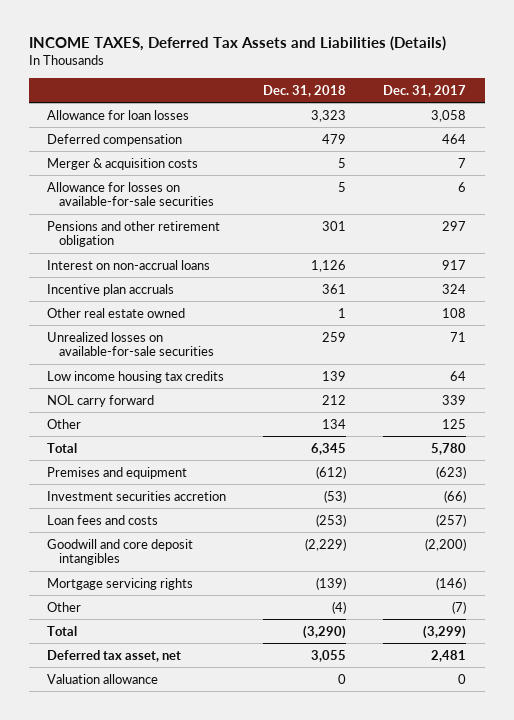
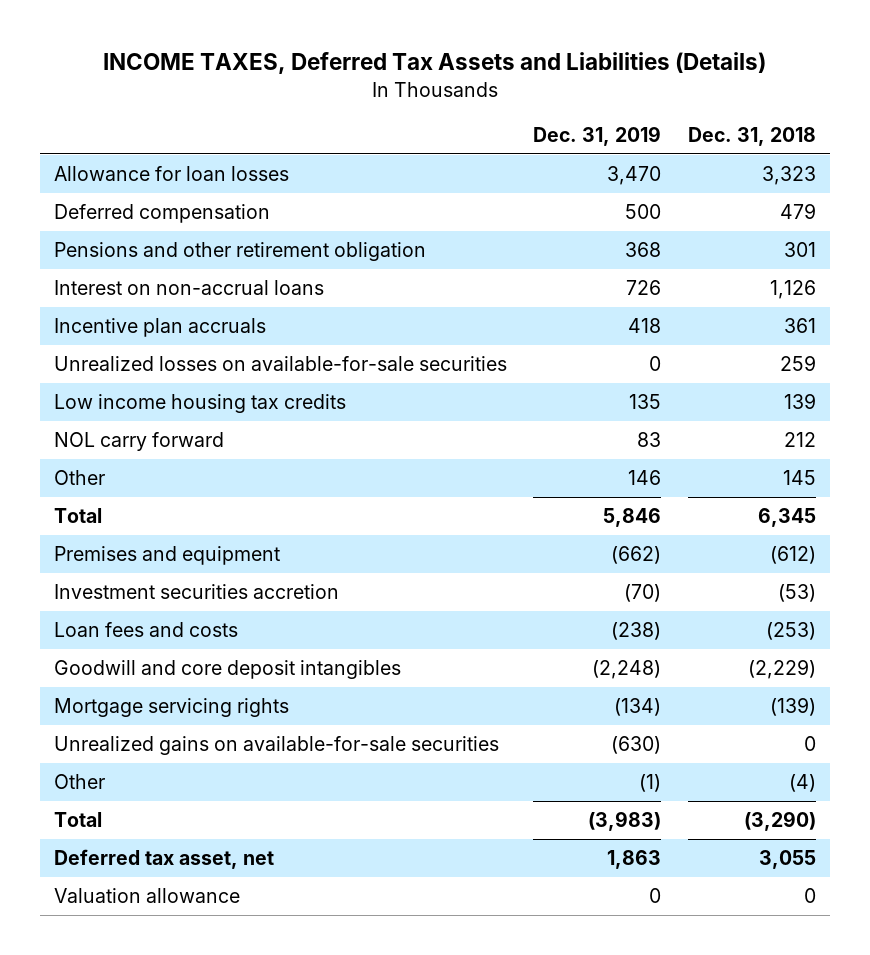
- | Dec. 31, 2018 | Dec. 31, 2017
+ | Dec. 31, 2019 | Dec. 31, 2018
- Merger & acquisition costs | 5 | 7
- Allowance for losses on available-for-sale securities | 5 | 6
- Other real estate owned | 1 | 108
- Other | 134 | 125
+ Other | 146 | 145
+ Unrealized gains on available-for-sale securities | (630) | 0

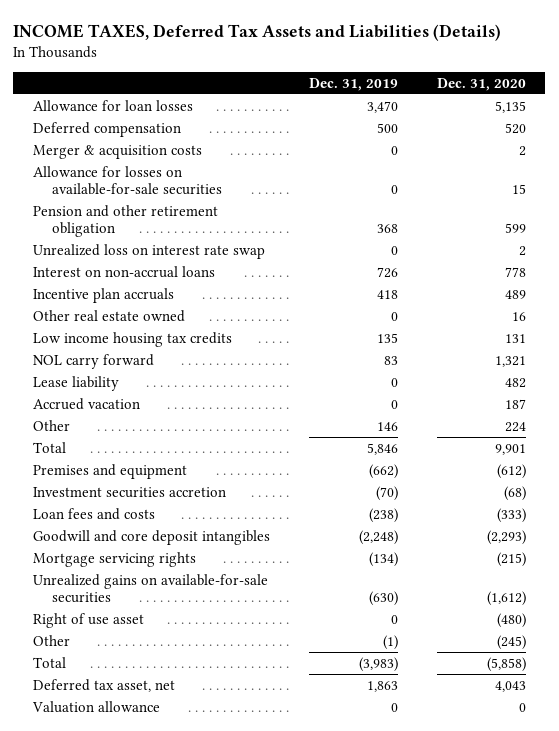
- | Dec. 31, 2019 | Dec. 31, 2018
+ | Dec. 31, 2019 | Dec. 31, 2020
- Pensions and other retirement obligation | 368 | 301
+ Merger & acquisition costs | 0 | 2
+ Allowance for losses on available-for-sale securities | 0 | 15
+ Pension and other retirement obligation | 368 | 599
+ Unrealized loss on interest rate swap | 0 | 2
- Unrealized losses on available-for-sale securities | 0 | 259
+ Other real estate owned | 0 | 16
+ Lease liability | 0 | 482
+ Accrued vacation | 0 | 187
+ Right of use asset | 0 | (480)

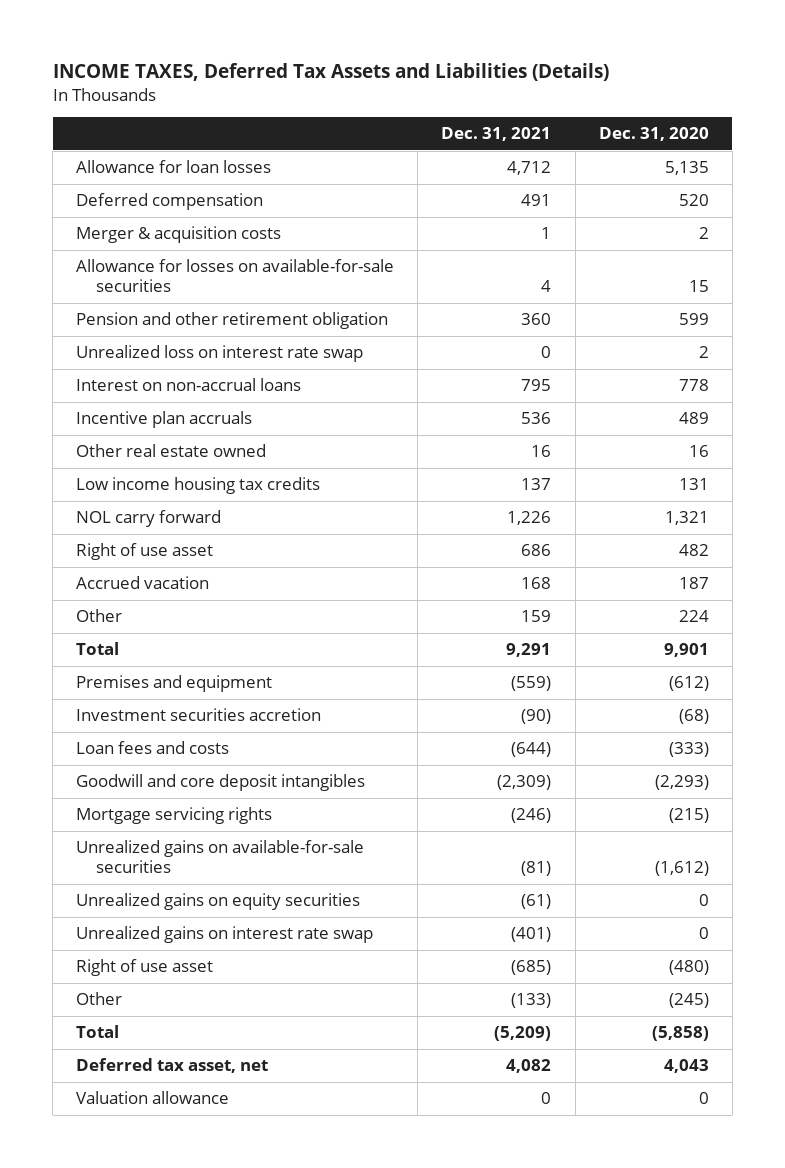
- | Dec. 31, 2019 | Dec. 31, 2020
+ | Dec. 31, 2021 | Dec. 31, 2020
- Lease liability | 0 | 482
+ Right of use asset | 686 | 482
+ Unrealized gains on equity securities | (61) | 0
+ Unrealized gains on interest rate swap | (401) | 0

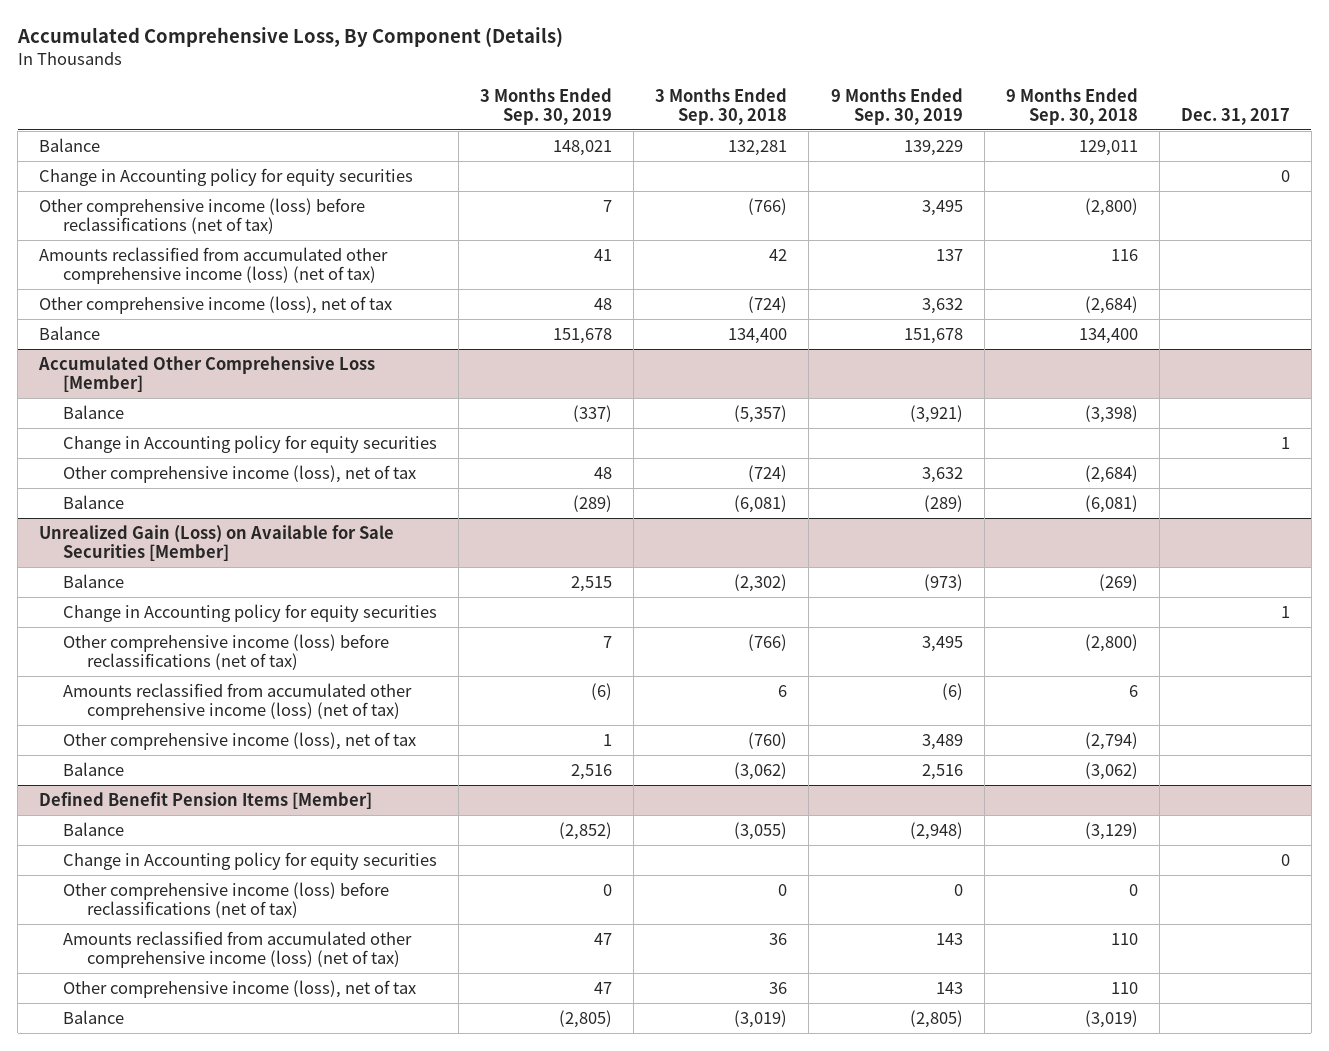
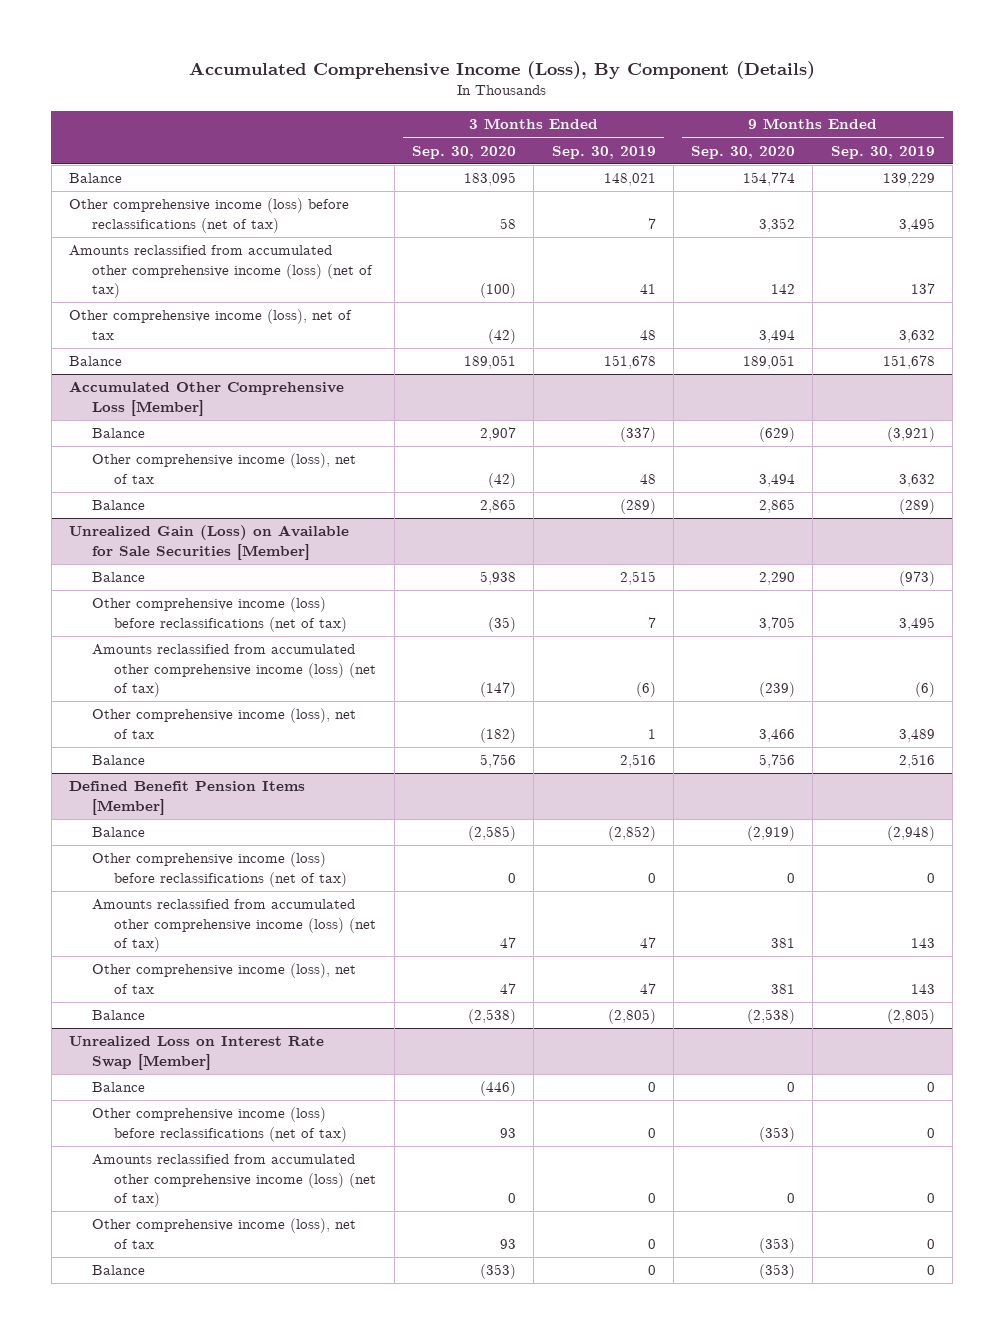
- Accumulated Comprehensive Loss, By Component (Details)
+ Accumulated Comprehensive Income (Loss), By Component (Details)
- | 3 Months Ended Sep. 30, 2019 | 3 Months Ended Sep. 30, 2018 | 9 Months Ended Sep. 30, 2019 | 9 Months Ended Sep. 30, 2018 | Dec. 31, 2017
+ | 3 Months Ended Sep. 30, 2020 | 3 Months Ended Sep. 30, 2019 | 9 Months Ended Sep. 30, 2020 | 9 Months Ended Sep. 30, 2019
- Change in Accounting policy for equity securities | | | | | 0
@ Accumulated Other Comprehensive Loss [Member]
- Change in Accounting policy for equity securities | | | | | 1
@ Unrealized Gain (Loss) on Available for Sale Securities [Member]
- Change in Accounting policy for equity securities | | | | | 1
@ Defined Benefit Pension Items [Member]
- Change in Accounting policy for equity securities | | | | | 0
+ Unrealized Loss on Interest Rate Swap [Member]
+ Balance | (446) | 0 | 0 | 0
+ Other comprehensive income (loss) before reclassifications (net of tax) | 93 | 0 | (353) | 0
+ Amounts reclassified from accumulated other comprehensive income (loss) (net of tax) | 0 | 0 | 0 | 0
+ Other comprehensive income (loss), net of tax | 93 | 0 | (353) | 0
+ Balance | (353) | 0 | (353) | 0

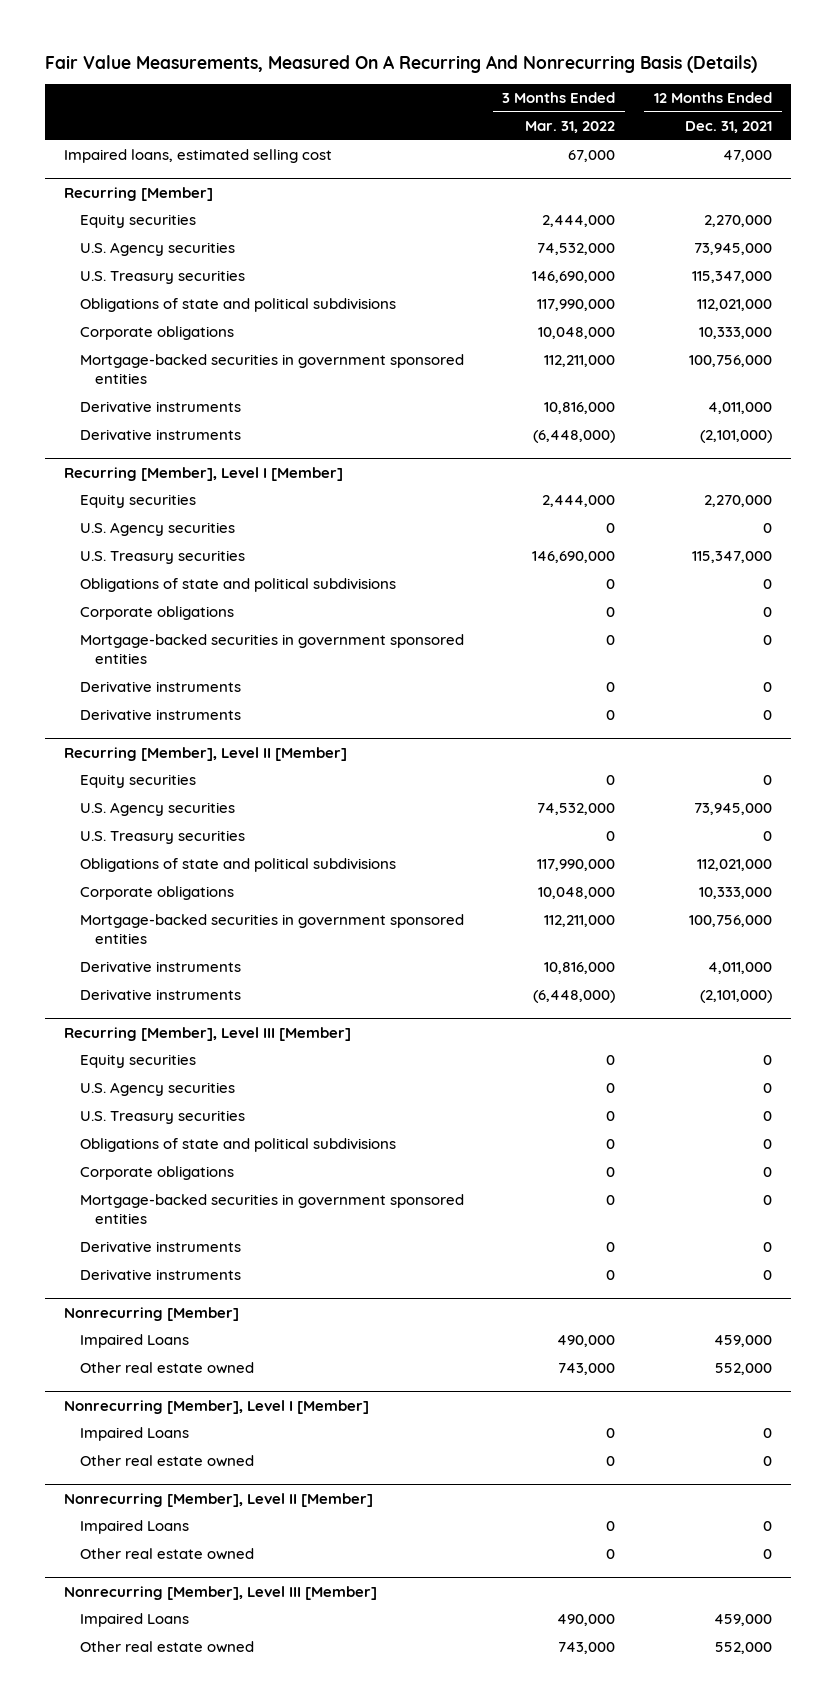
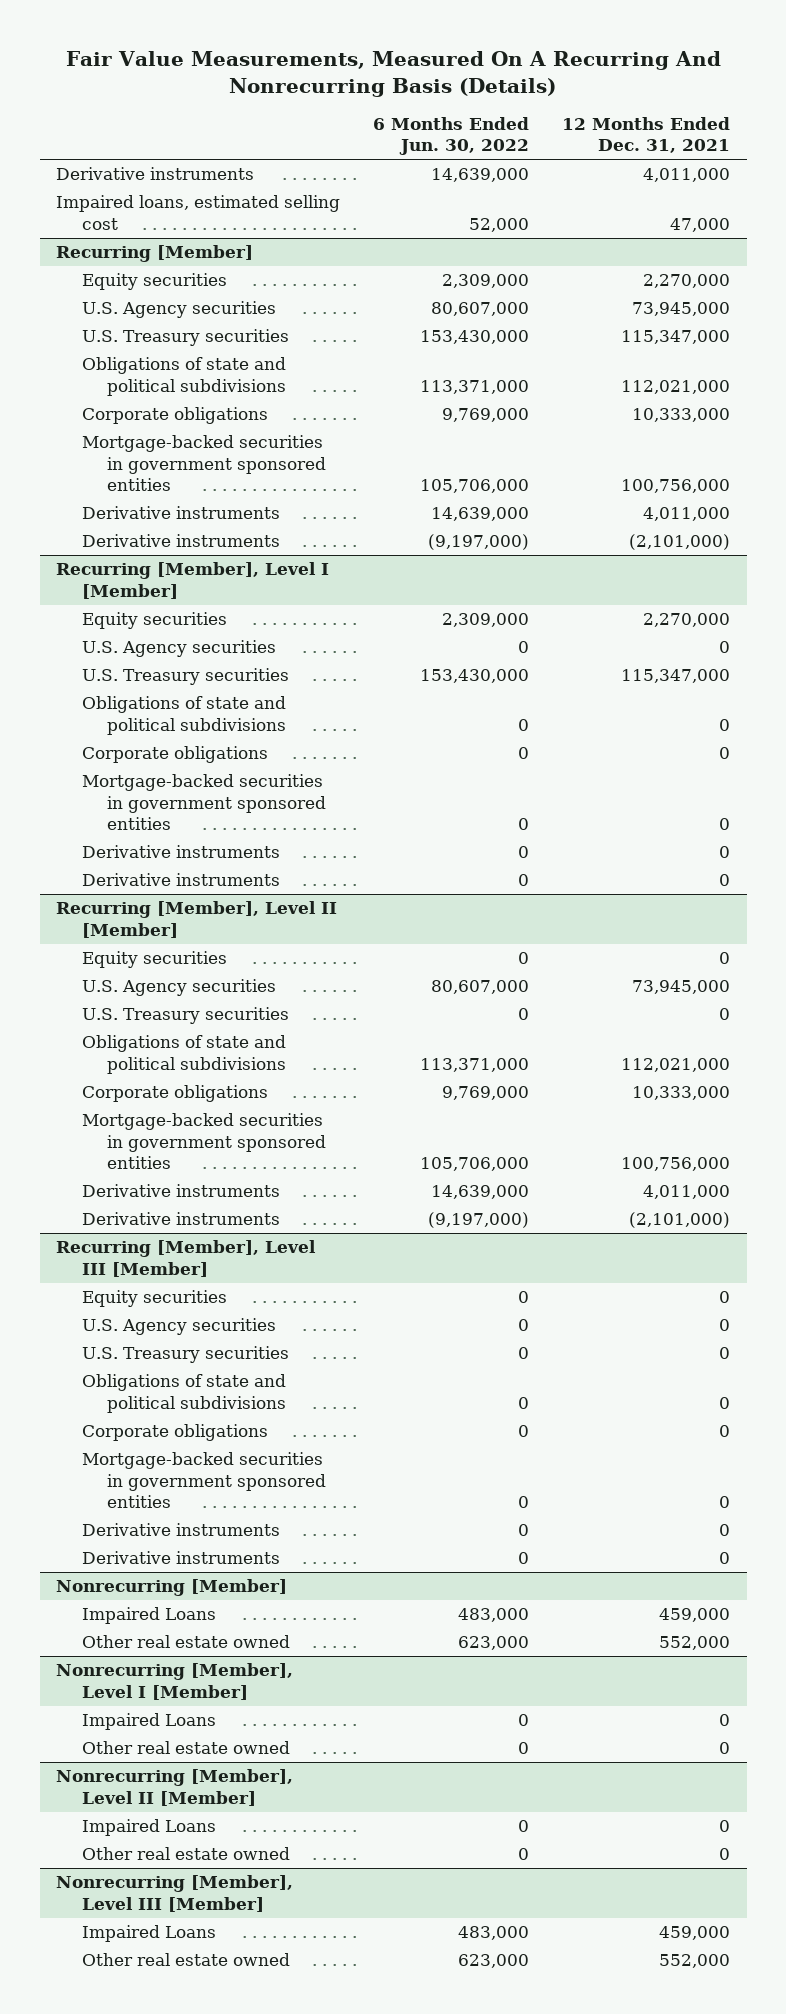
- | 3 Months Ended Mar. 31, 2022 | 12 Months Ended Dec. 31, 2021
+ | 6 Months Ended Jun. 30, 2022 | 12 Months Ended Dec. 31, 2021
+ Derivative instruments | 14,639,000 | 4,011,000

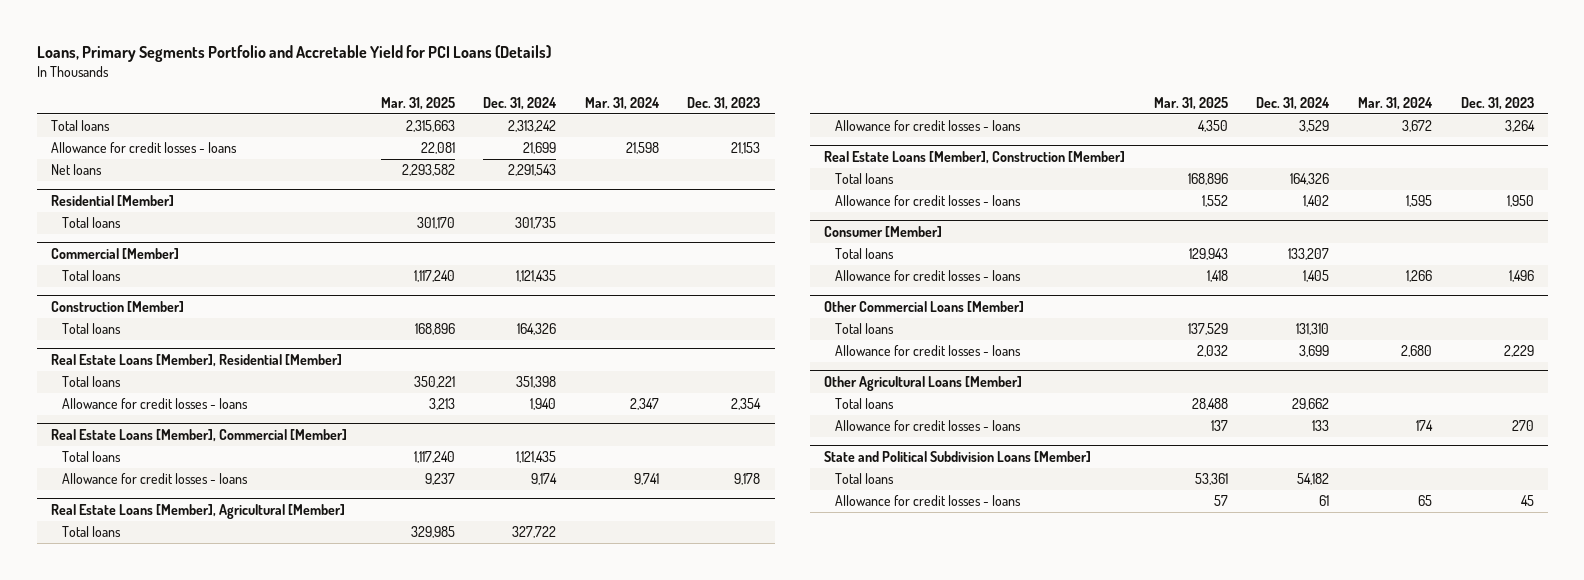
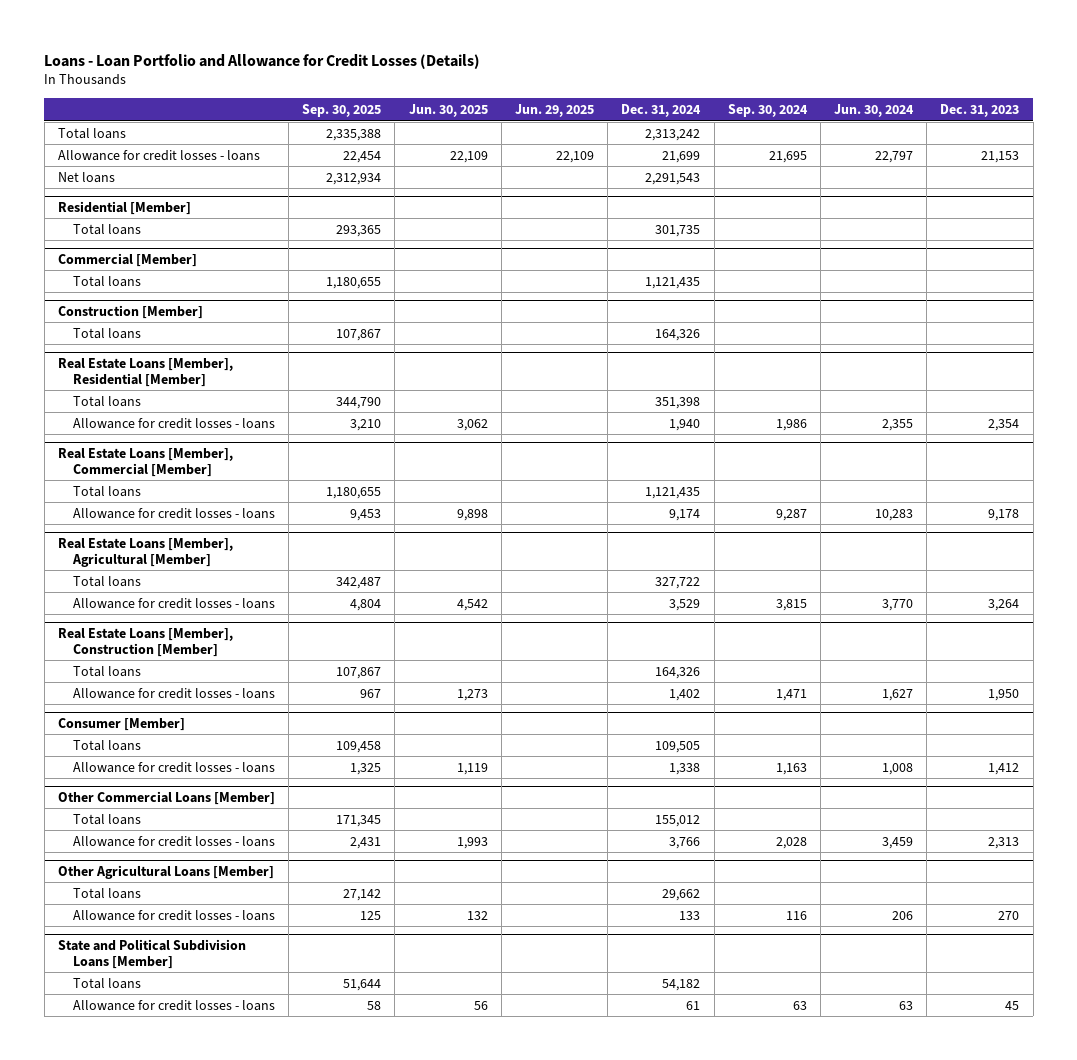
- Loans, Primary Segments Portfolio and Accretable Yield for PCI Loans (Details)
+ Loans - Loan Portfolio and Allowance for Credit Losses (Details)
- | Mar. 31, 2025 | Dec. 31, 2024 | Mar. 31, 2024 | Dec. 31, 2023
+ | Sep. 30, 2025 | Jun. 30, 2025 | Jun. 29, 2025 | Dec. 31, 2024 | Sep. 30, 2024 | Jun. 30, 2024 | Dec. 31, 2023
@ Consumer [Member]
- Total loans | 129,943 | 133,207 | |
- Allowance for credit losses - loans | 1,418 | 1,405 | 1,266 | 1,496
+ Total loans | 109,458 | | | 109,505 | | |
+ Allowance for credit losses - loans | 1,325 | 1,119 | | 1,338 | 1,163 | 1,008 | 1,412
@ Other Commercial Loans [Member]
- Total loans | 137,529 | 131,310 | |
- Allowance for credit losses - loans | 2,032 | 3,699 | 2,680 | 2,229
+ Total loans | 171,345 | | | 155,012 | | |
+ Allowance for credit losses - loans | 2,431 | 1,993 | | 3,766 | 2,028 | 3,459 | 2,313

